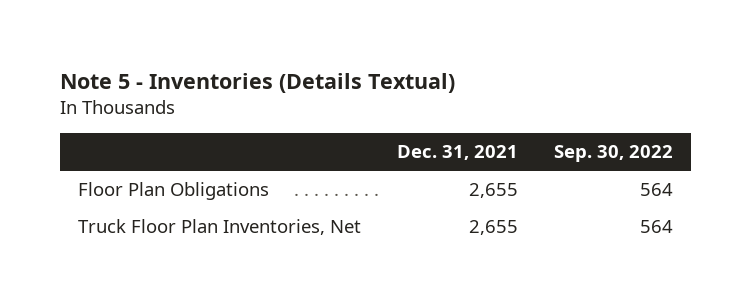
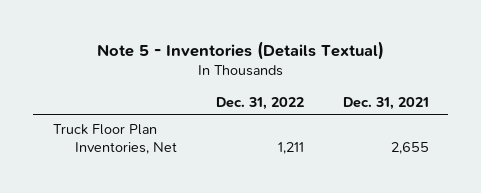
- | Dec. 31, 2021 | Sep. 30, 2022
+ | Dec. 31, 2022 | Dec. 31, 2021
- Floor Plan Obligations | 2,655 | 564

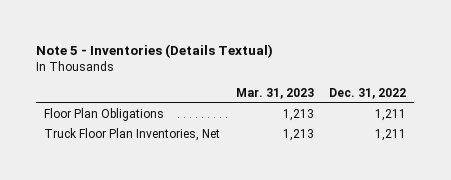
- | Dec. 31, 2022 | Dec. 31, 2021
+ | Mar. 31, 2023 | Dec. 31, 2022
+ Floor Plan Obligations | 1,213 | 1,211

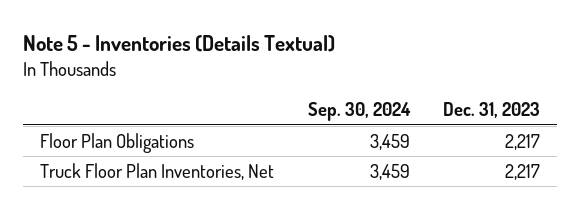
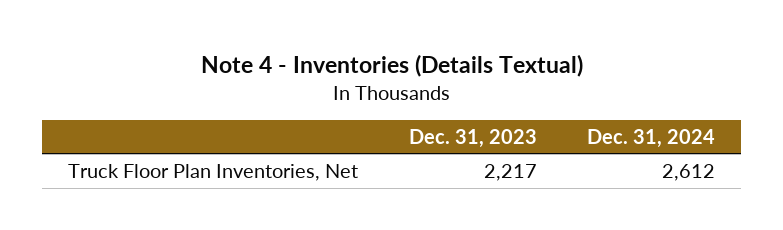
- Note 5 - Inventories (Details Textual)
+ Note 4 - Inventories (Details Textual)
- | Sep. 30, 2024 | Dec. 31, 2023
+ | Dec. 31, 2023 | Dec. 31, 2024
- Floor Plan Obligations | 3,459 | 2,217

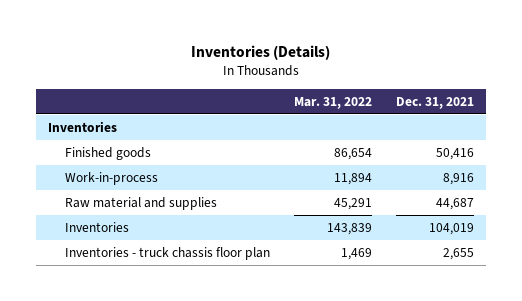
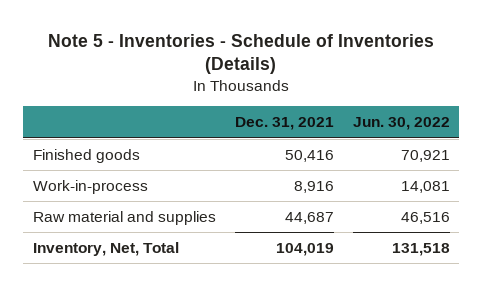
- Inventories (Details)
+ Note 5 - Inventories - Schedule of Inventories (Details)
- | Mar. 31, 2022 | Dec. 31, 2021
+ | Dec. 31, 2021 | Jun. 30, 2022
- Inventories
- Inventories | 143,839 | 104,019
- Inventories - truck chassis floor plan | 1,469 | 2,655
+ Inventory, Net, Total | 104,019 | 131,518

